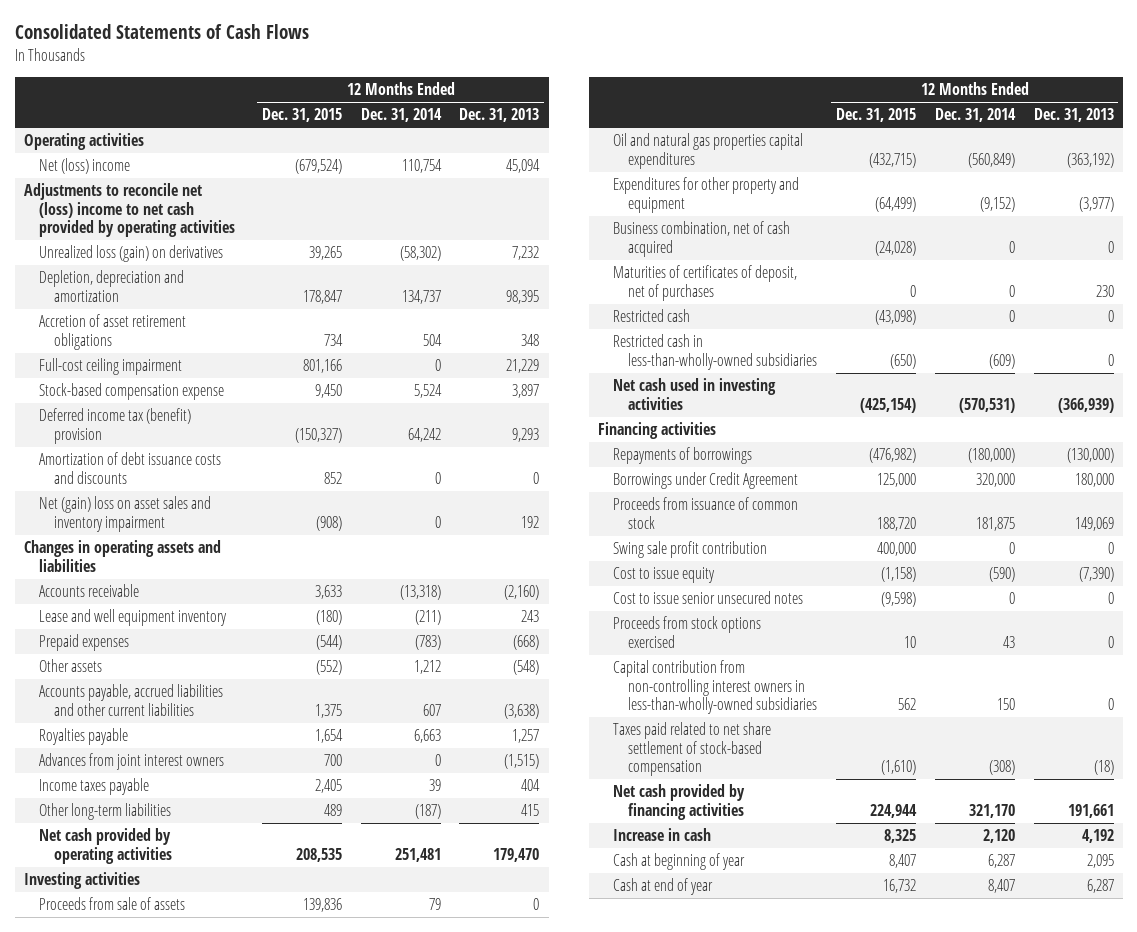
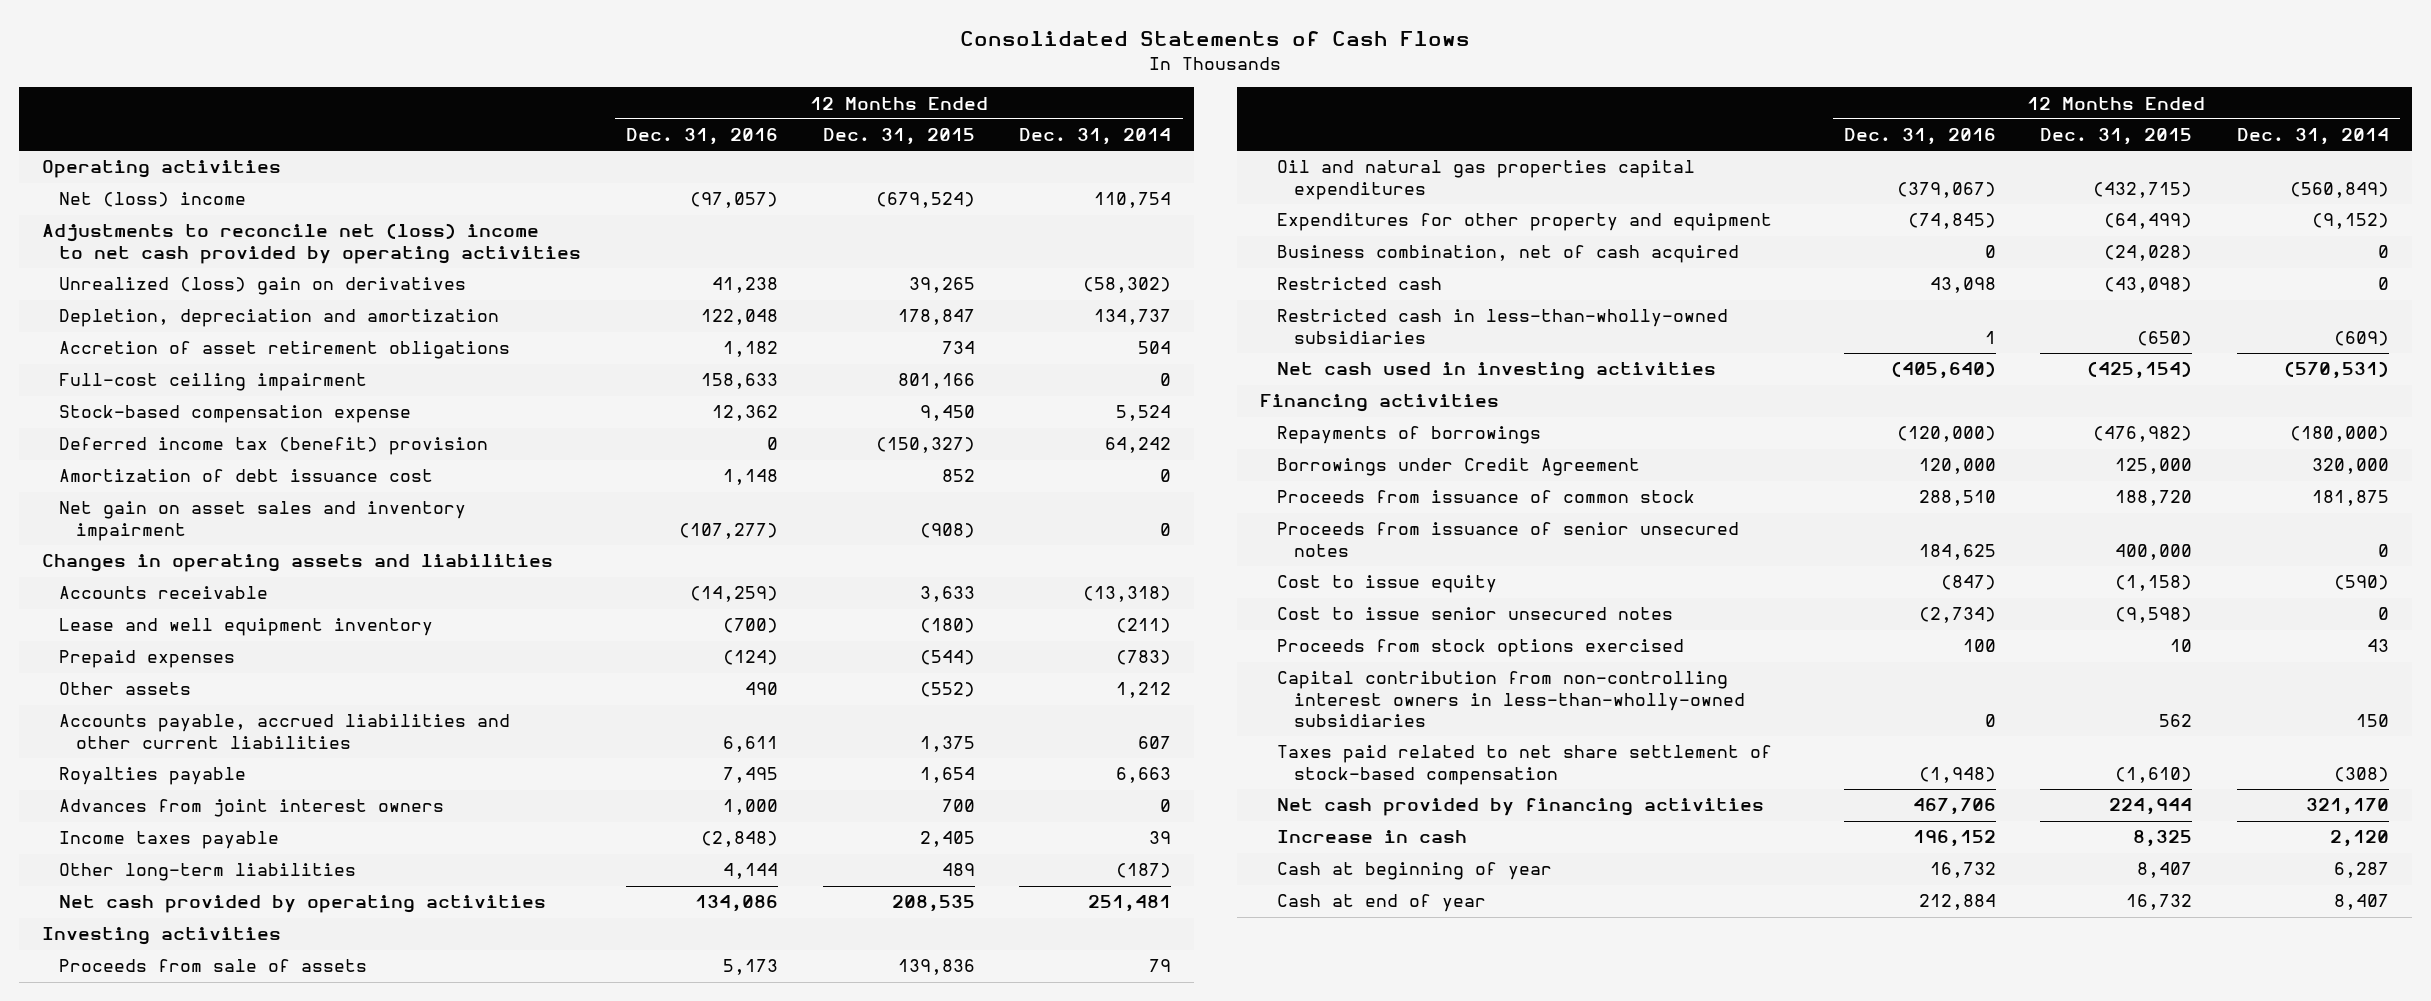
- | 12 Months Ended Dec. 31, 2015 | 12 Months Ended Dec. 31, 2014 | 12 Months Ended Dec. 31, 2013
+ | 12 Months Ended Dec. 31, 2016 | 12 Months Ended Dec. 31, 2015 | 12 Months Ended Dec. 31, 2014
- Unrealized loss (gain) on derivatives | 39,265 | (58,302) | 7,232
+ Unrealized (loss) gain on derivatives | 41,238 | 39,265 | (58,302)
- Amortization of debt issuance costs and discounts | 852 | 0 | 0
- Net (gain) loss on asset sales and inventory impairment | (908) | 0 | 192
+ Amortization of debt issuance cost | 1,148 | 852 | 0
+ Net gain on asset sales and inventory impairment | (107,277) | (908) | 0
- Maturities of certificates of deposit, net of purchases | 0 | 0 | 230
- Swing sale profit contribution | 400,000 | 0 | 0
+ Proceeds from issuance of senior unsecured notes | 184,625 | 400,000 | 0

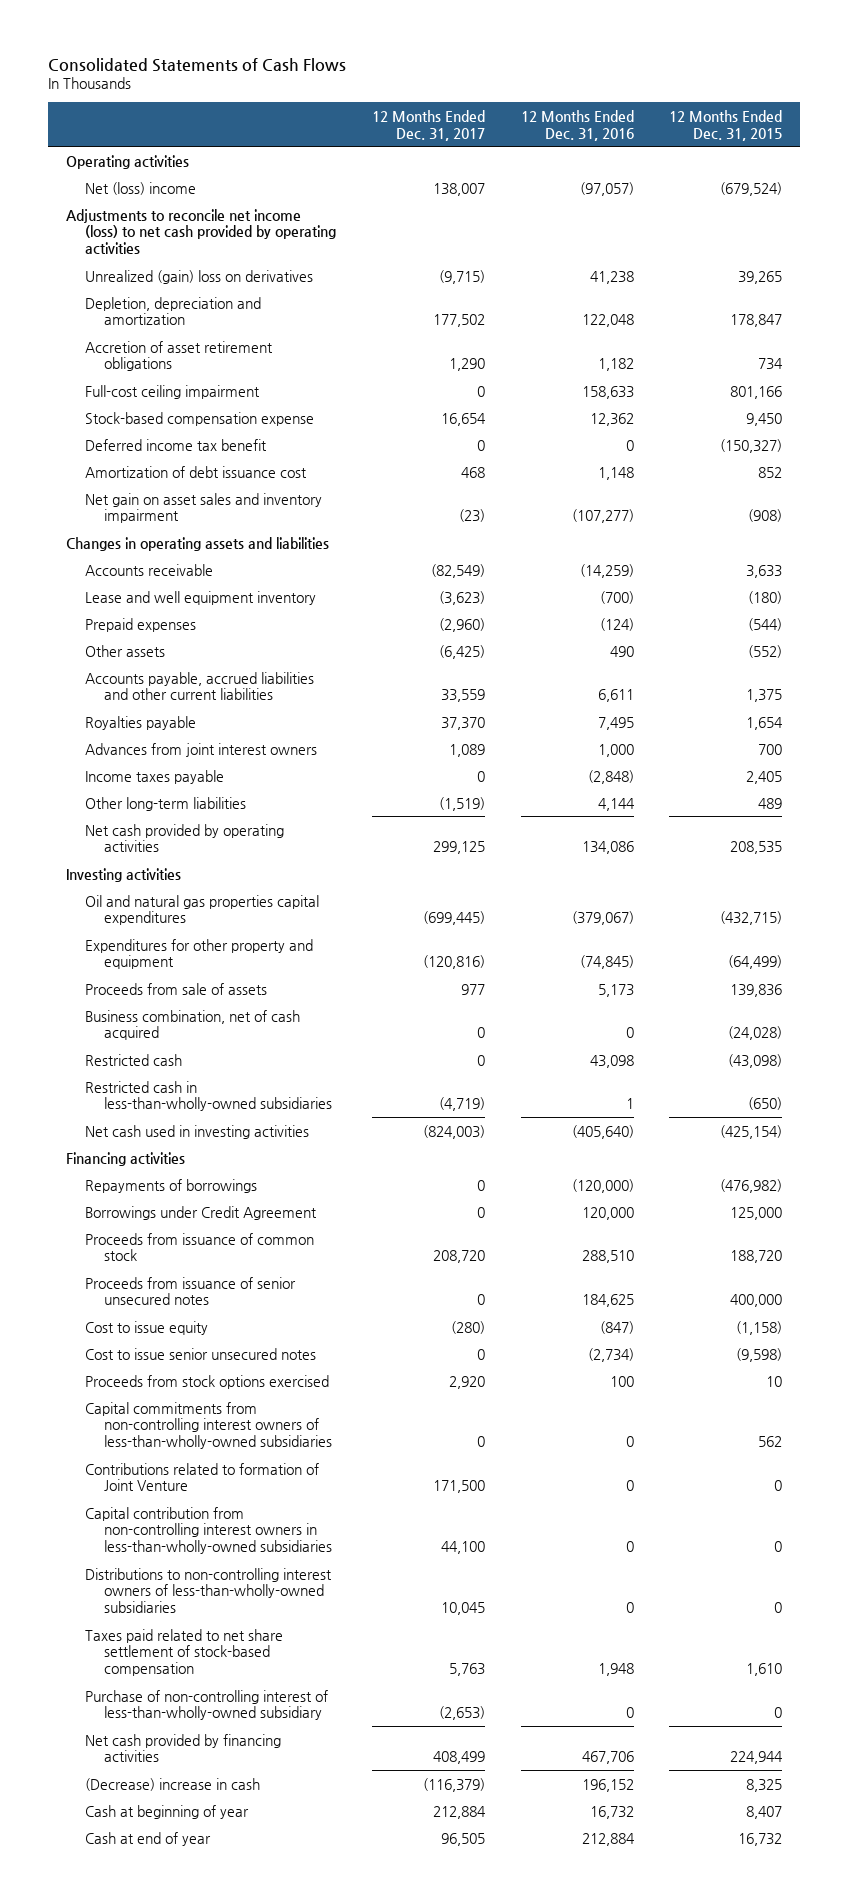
- | 12 Months Ended Dec. 31, 2016 | 12 Months Ended Dec. 31, 2015 | 12 Months Ended Dec. 31, 2014
+ | 12 Months Ended Dec. 31, 2017 | 12 Months Ended Dec. 31, 2016 | 12 Months Ended Dec. 31, 2015
- Adjustments to reconcile net (loss) income to net cash provided by operating activities
- Unrealized (loss) gain on derivatives | 41,238 | 39,265 | (58,302)
+ Adjustments to reconcile net income (loss) to net cash provided by operating activities
+ Unrealized (gain) loss on derivatives | (9,715) | 41,238 | 39,265
- Deferred income tax (benefit) provision | 0 | (150,327) | 64,242
+ Deferred income tax benefit | 0 | 0 | (150,327)
moved down: Proceeds from sale of assets | 977 | 5,173 | 139,836
- Capital contribution from non-controlling interest owners in less-than-wholly-owned subsidiaries | 0 | 562 | 150
- Taxes paid related to net share settlement of stock-based compensation | (1,948) | (1,610) | (308)
+ Capital commitments from non-controlling interest owners of less-than-wholly-owned subsidiaries | 0 | 0 | 562
+ Contributions related to formation of Joint Venture | 171,500 | 0 | 0
+ Capital contribution from non-controlling interest owners in less-than-wholly-owned subsidiaries | 44,100 | 0 | 0
+ Distributions to non-controlling interest owners of less-than-wholly-owned subsidiaries | 10,045 | 0 | 0
+ Taxes paid related to net share settlement of stock-based compensation | 5,763 | 1,948 | 1,610
+ Purchase of non-controlling interest of less-than-wholly-owned subsidiary | (2,653) | 0 | 0
- Increase in cash | 196,152 | 8,325 | 2,120
+ (Decrease) increase in cash | (116,379) | 196,152 | 8,325

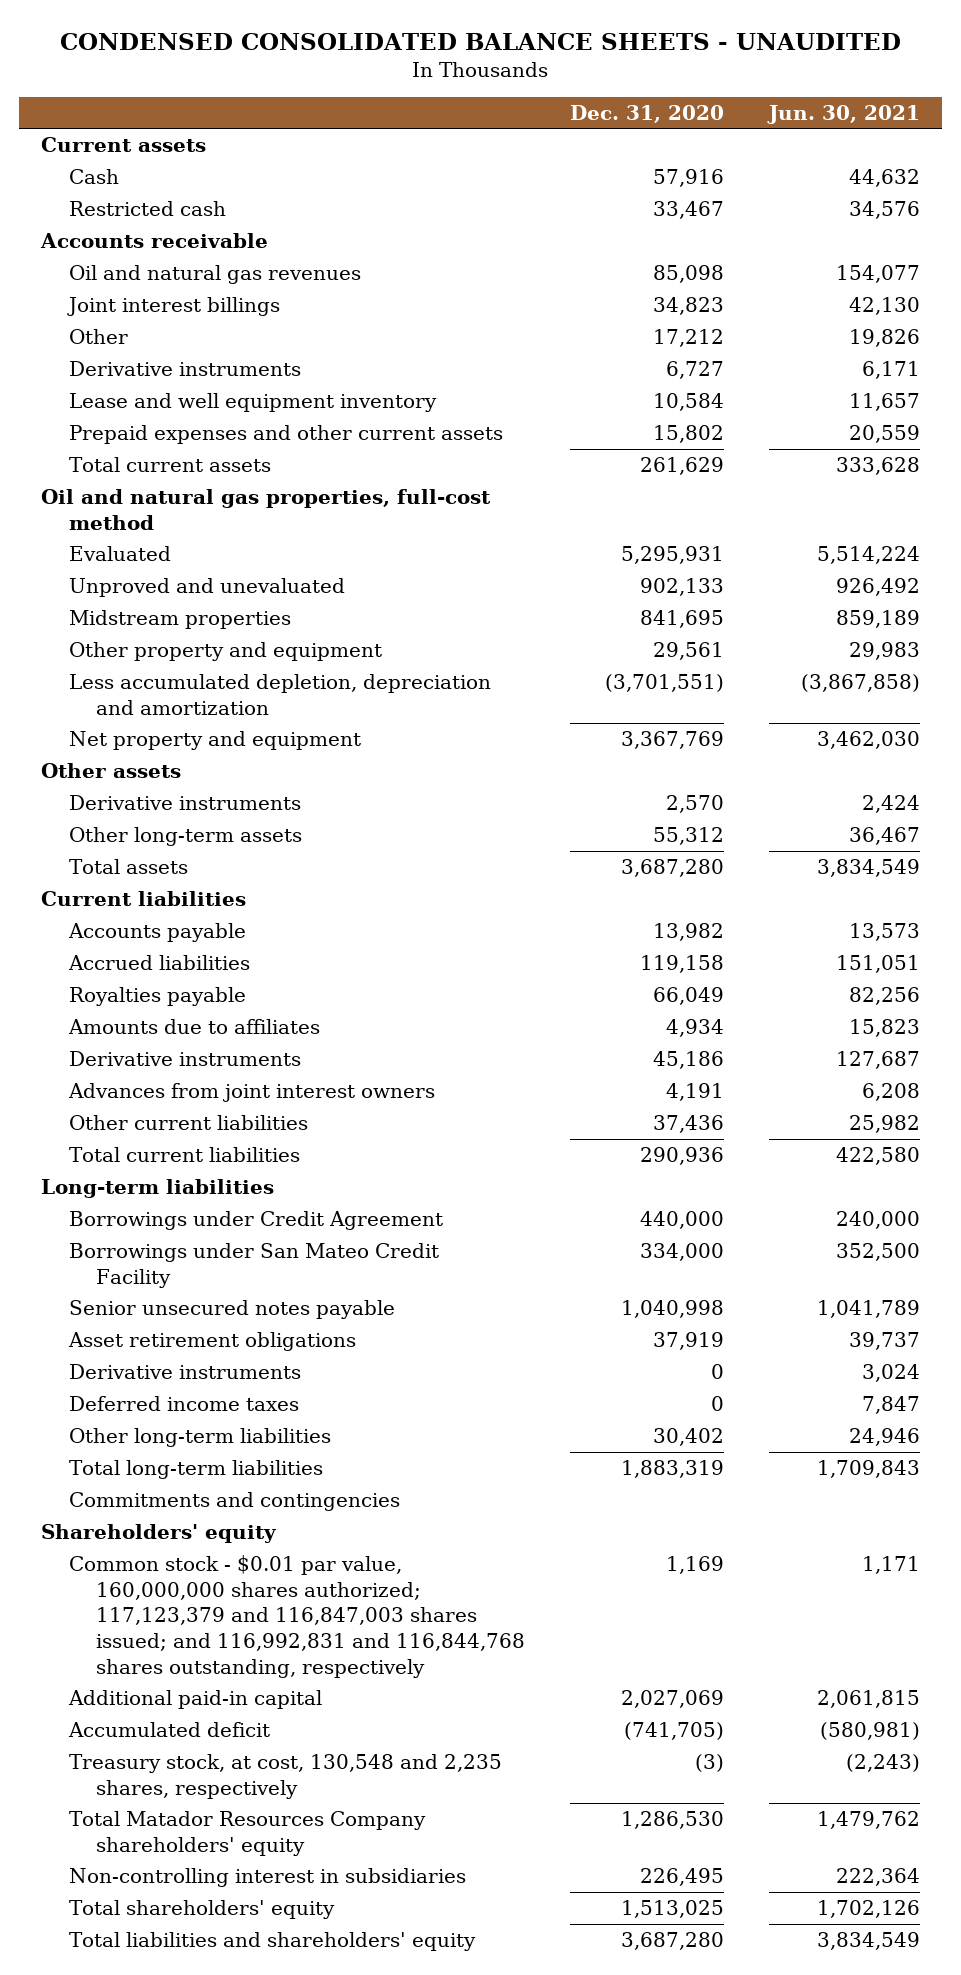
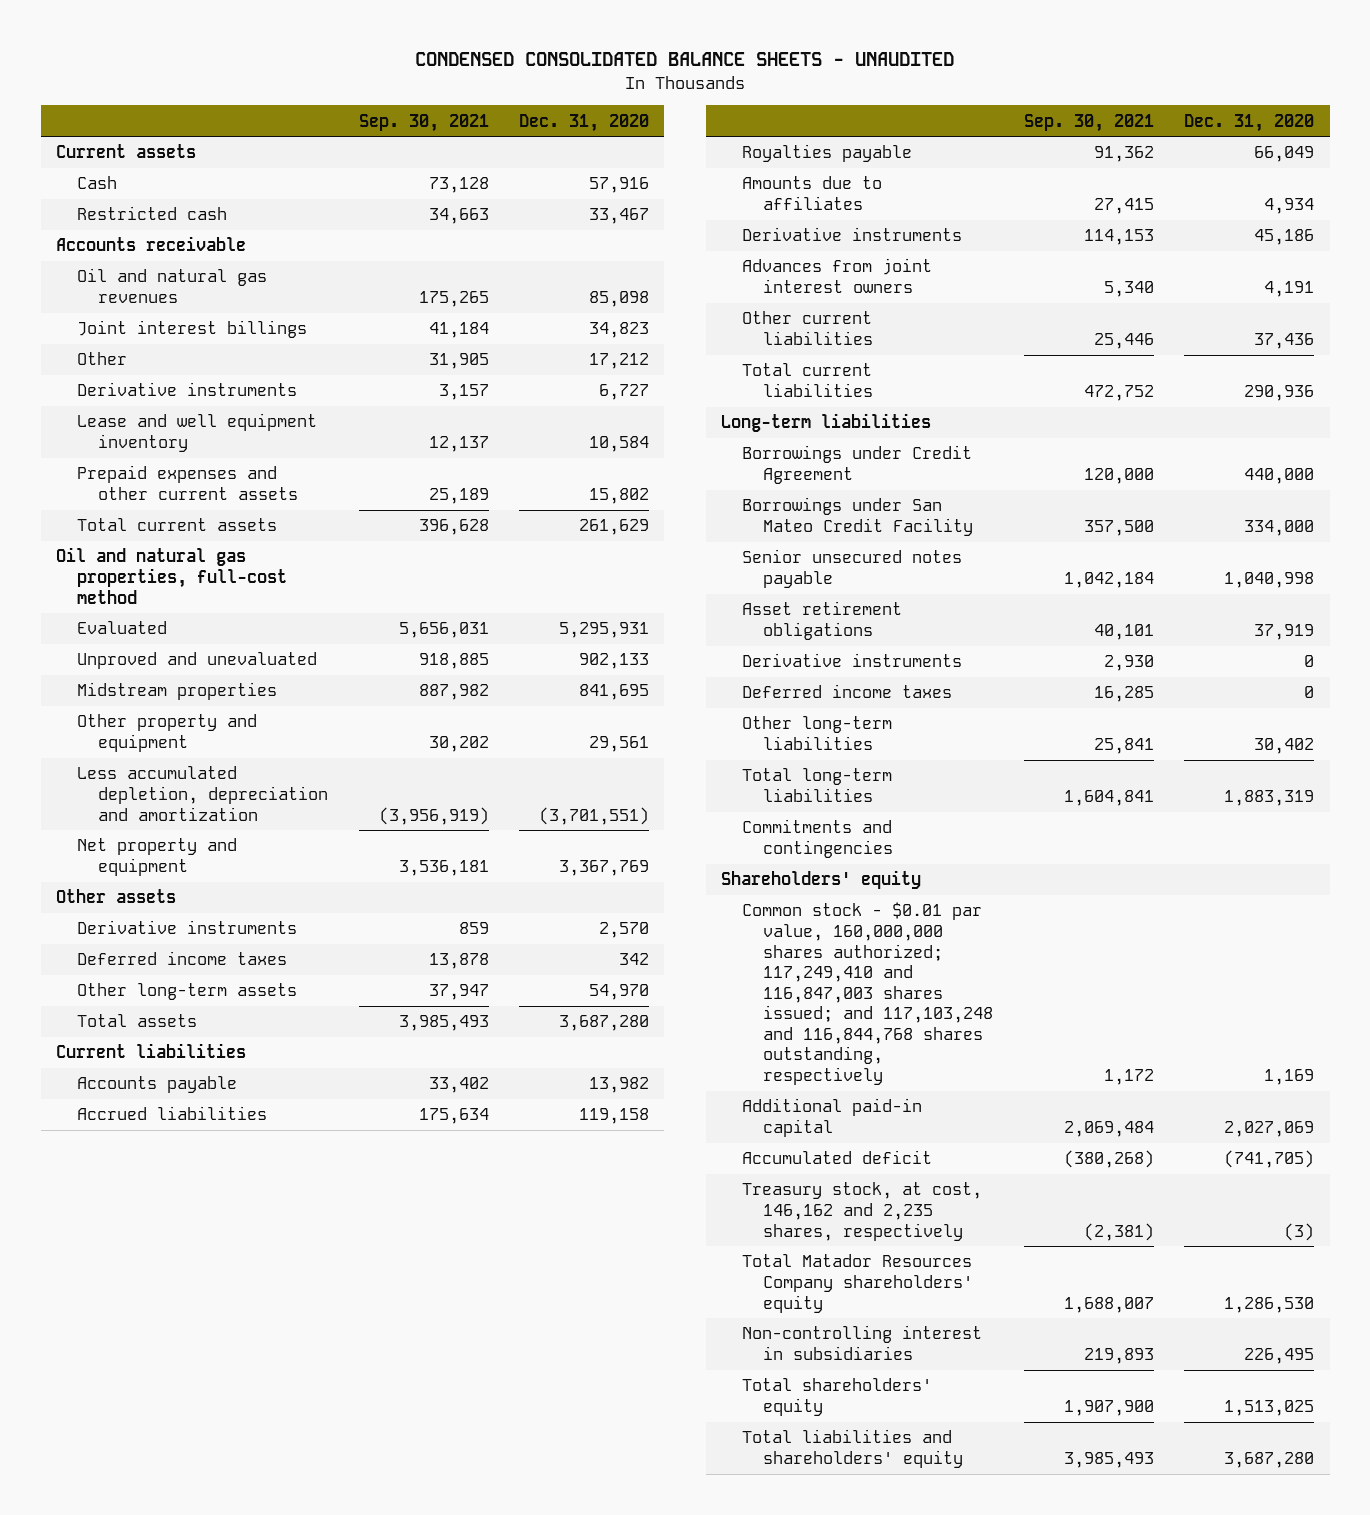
- | Dec. 31, 2020 | Jun. 30, 2021
+ | Sep. 30, 2021 | Dec. 31, 2020
- Other long-term assets | 55,312 | 36,467
+ Deferred income taxes | 13,878 | 342
+ Other long-term assets | 37,947 | 54,970
- Common stock - $0.01 par value, 160,000,000 shares authorized; 117,123,379 and 116,847,003 shares issued; and 116,992,831 and 116,844,768 shares outstanding, respectively | 1,169 | 1,171
+ Common stock - $0.01 par value, 160,000,000 shares authorized; 117,249,410 and 116,847,003 shares issued; and 117,103,248 and 116,844,768 shares outstanding, respectively | 1,172 | 1,169
- Treasury stock, at cost, 130,548 and 2,235 shares, respectively | (3) | (2,243)
+ Treasury stock, at cost, 146,162 and 2,235 shares, respectively | (2,381) | (3)

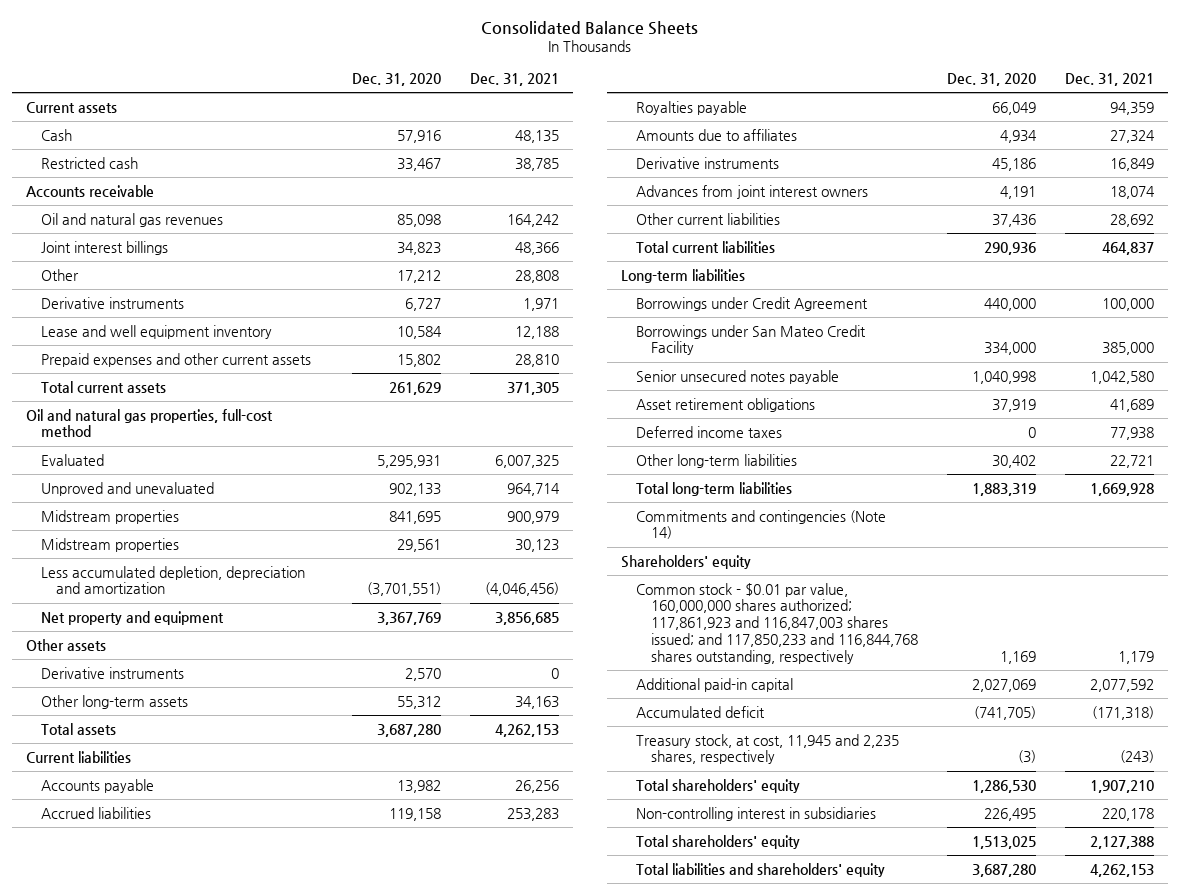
- CONDENSED CONSOLIDATED BALANCE SHEETS - UNAUDITED
+ Consolidated Balance Sheets
- | Sep. 30, 2021 | Dec. 31, 2020
+ | Dec. 31, 2020 | Dec. 31, 2021
- Other property and equipment | 30,202 | 29,561
+ Midstream properties | 29,561 | 30,123
- Deferred income taxes | 13,878 | 342
- Other long-term assets | 37,947 | 54,970
+ Other long-term assets | 55,312 | 34,163
- Derivative instruments | 2,930 | 0
- Commitments and contingencies
+ Commitments and contingencies (Note 14)
- Common stock - $0.01 par value, 160,000,000 shares authorized; 117,249,410 and 116,847,003 shares issued; and 117,103,248 and 116,844,768 shares outstanding, respectively | 1,172 | 1,169
+ Common stock - $0.01 par value, 160,000,000 shares authorized; 117,861,923 and 116,847,003 shares issued; and 117,850,233 and 116,844,768 shares outstanding, respectively | 1,169 | 1,179
- Treasury stock, at cost, 146,162 and 2,235 shares, respectively | (2,381) | (3)
- Total Matador Resources Company shareholders' equity | 1,688,007 | 1,286,530
+ Treasury stock, at cost, 11,945 and 2,235 shares, respectively | (3) | (243)
+ Total shareholders' equity | 1,286,530 | 1,907,210

